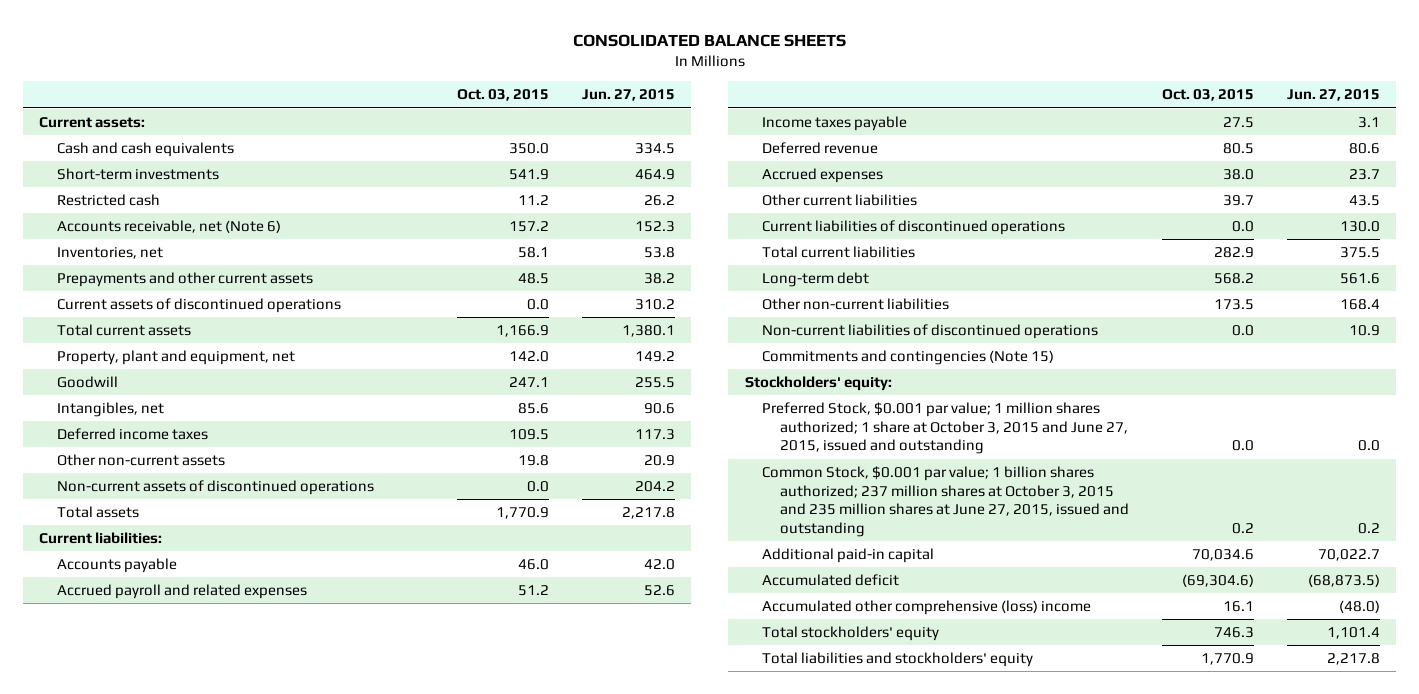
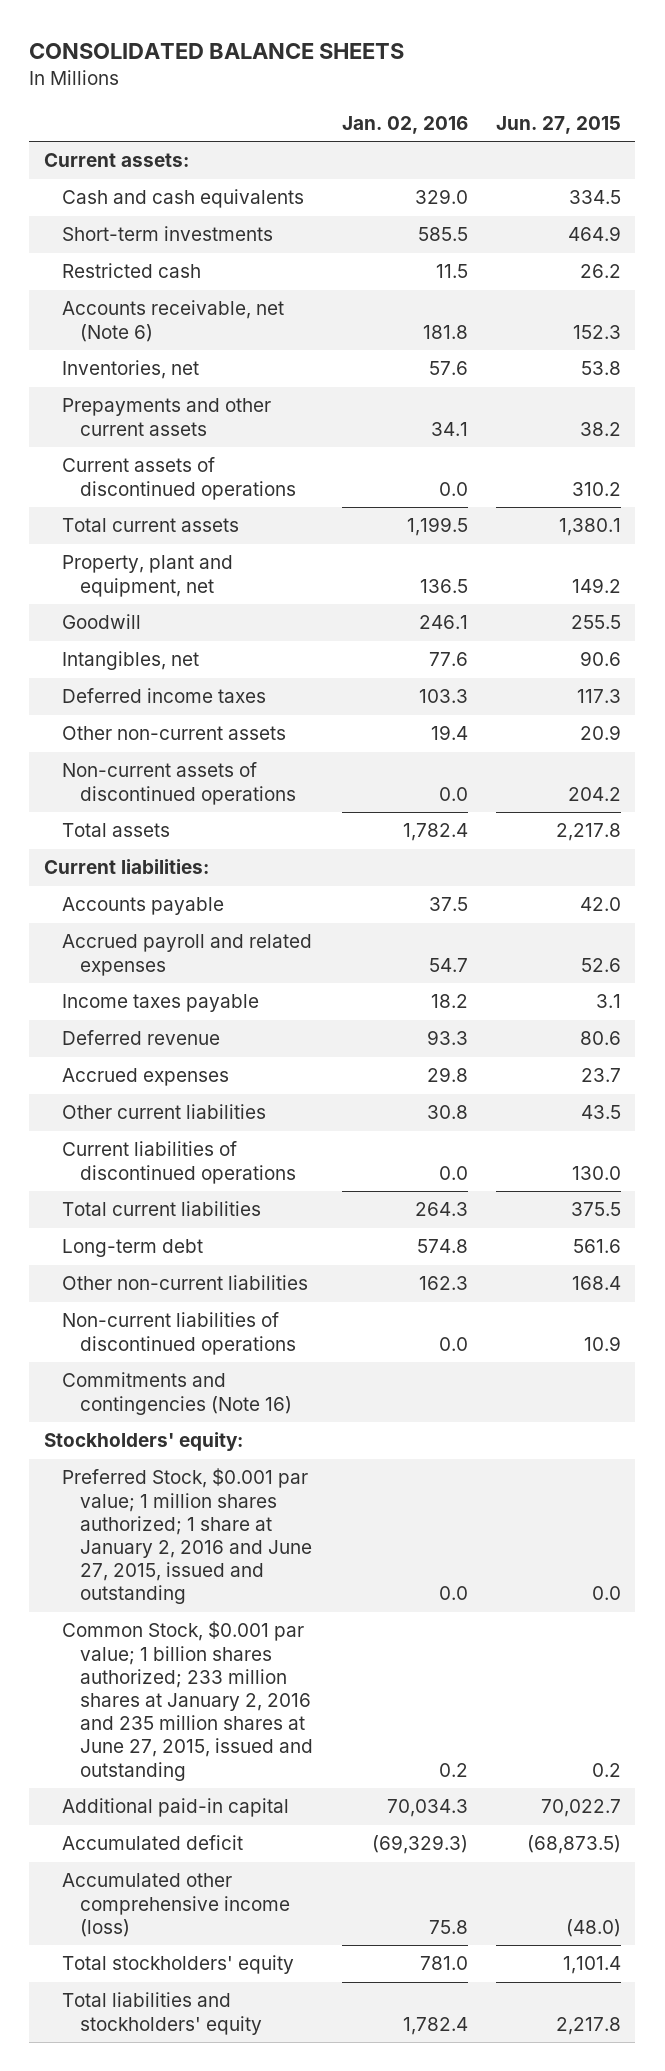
- | Oct. 03, 2015 | Jun. 27, 2015
+ | Jan. 02, 2016 | Jun. 27, 2015
- Commitments and contingencies (Note 15)
+ Commitments and contingencies (Note 16)
- Preferred Stock, $0.001 par value; 1 million shares authorized; 1 share at October 3, 2015 and June 27, 2015, issued and outstanding | 0.0 | 0.0
- Common Stock, $0.001 par value; 1 billion shares authorized; 237 million shares at October 3, 2015 and 235 million shares at June 27, 2015, issued and outstanding | 0.2 | 0.2
+ Preferred Stock, $0.001 par value; 1 million shares authorized; 1 share at January 2, 2016 and June 27, 2015, issued and outstanding | 0.0 | 0.0
+ Common Stock, $0.001 par value; 1 billion shares authorized; 233 million shares at January 2, 2016 and 235 million shares at June 27, 2015, issued and outstanding | 0.2 | 0.2
- Accumulated other comprehensive (loss) income | 16.1 | (48.0)
+ Accumulated other comprehensive income (loss) | 75.8 | (48.0)

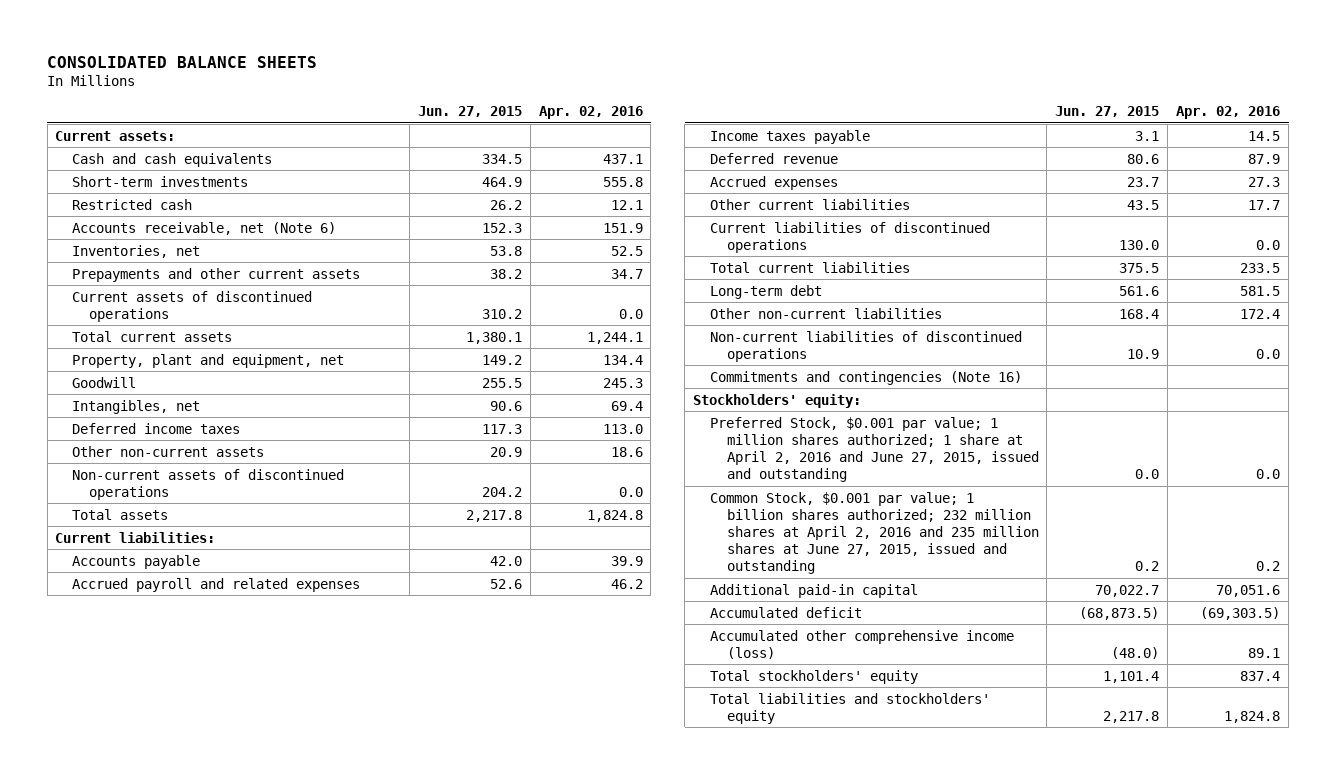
- | Jan. 02, 2016 | Jun. 27, 2015
+ | Jun. 27, 2015 | Apr. 02, 2016
- Preferred Stock, $0.001 par value; 1 million shares authorized; 1 share at January 2, 2016 and June 27, 2015, issued and outstanding | 0.0 | 0.0
- Common Stock, $0.001 par value; 1 billion shares authorized; 233 million shares at January 2, 2016 and 235 million shares at June 27, 2015, issued and outstanding | 0.2 | 0.2
+ Preferred Stock, $0.001 par value; 1 million shares authorized; 1 share at April 2, 2016 and June 27, 2015, issued and outstanding | 0.0 | 0.0
+ Common Stock, $0.001 par value; 1 billion shares authorized; 232 million shares at April 2, 2016 and 235 million shares at June 27, 2015, issued and outstanding | 0.2 | 0.2

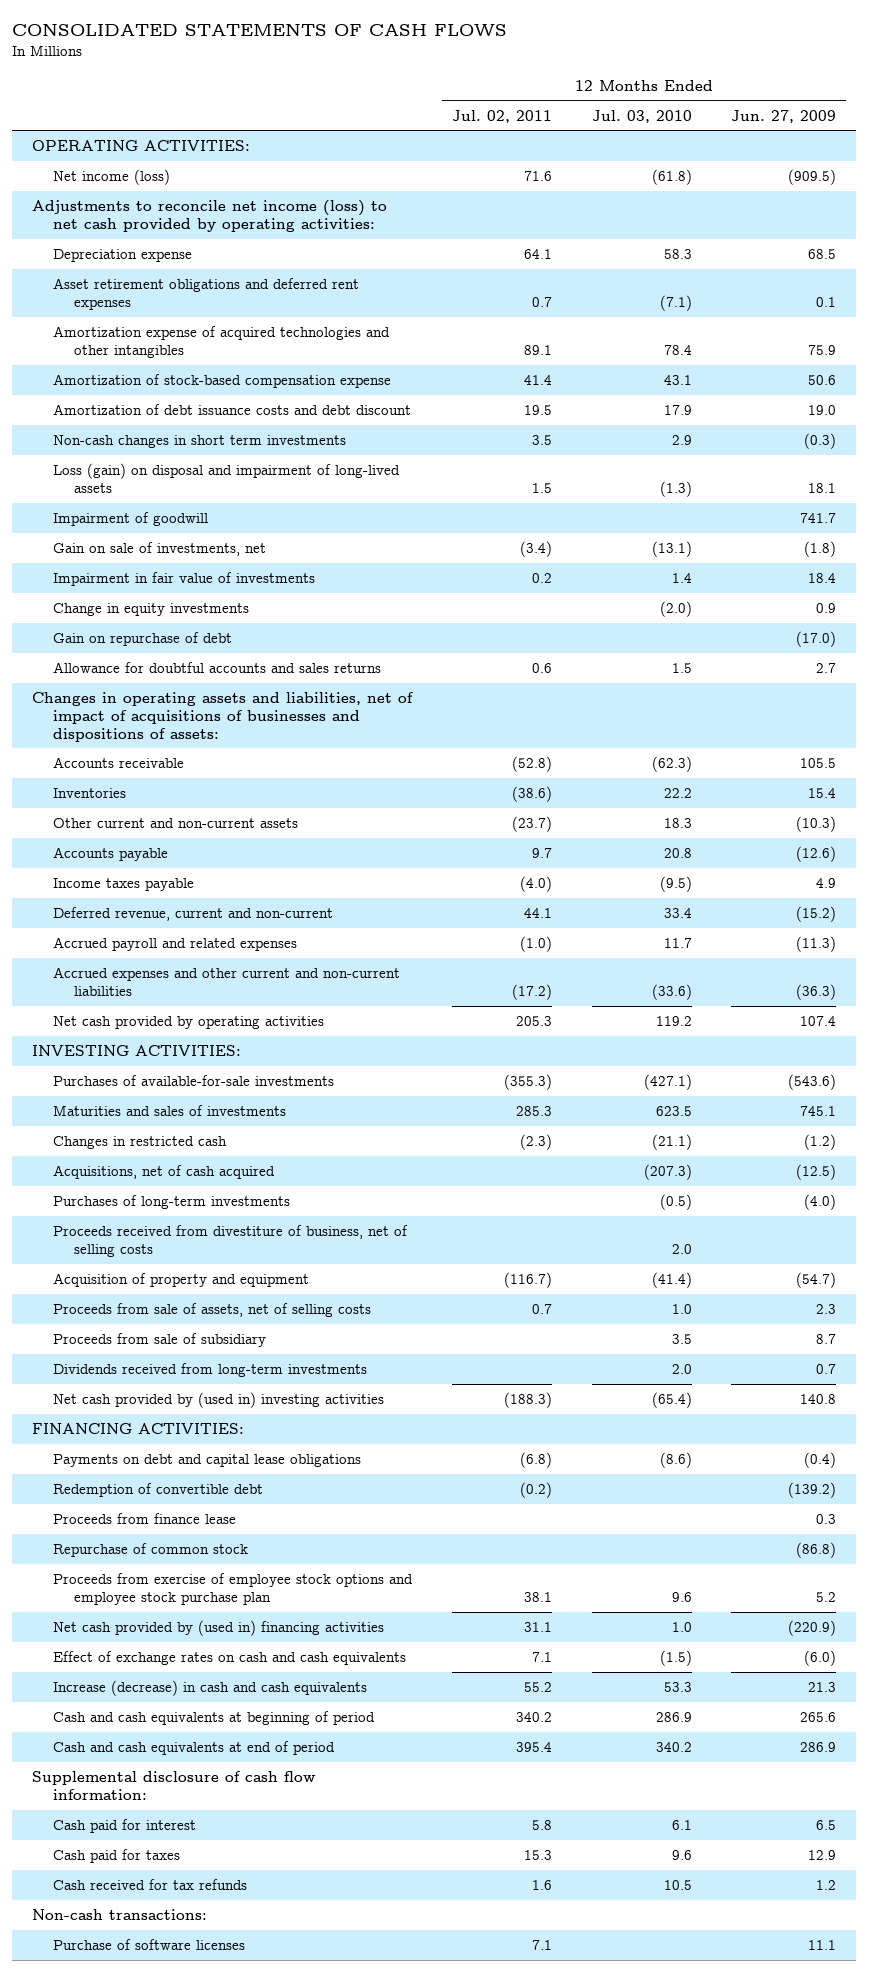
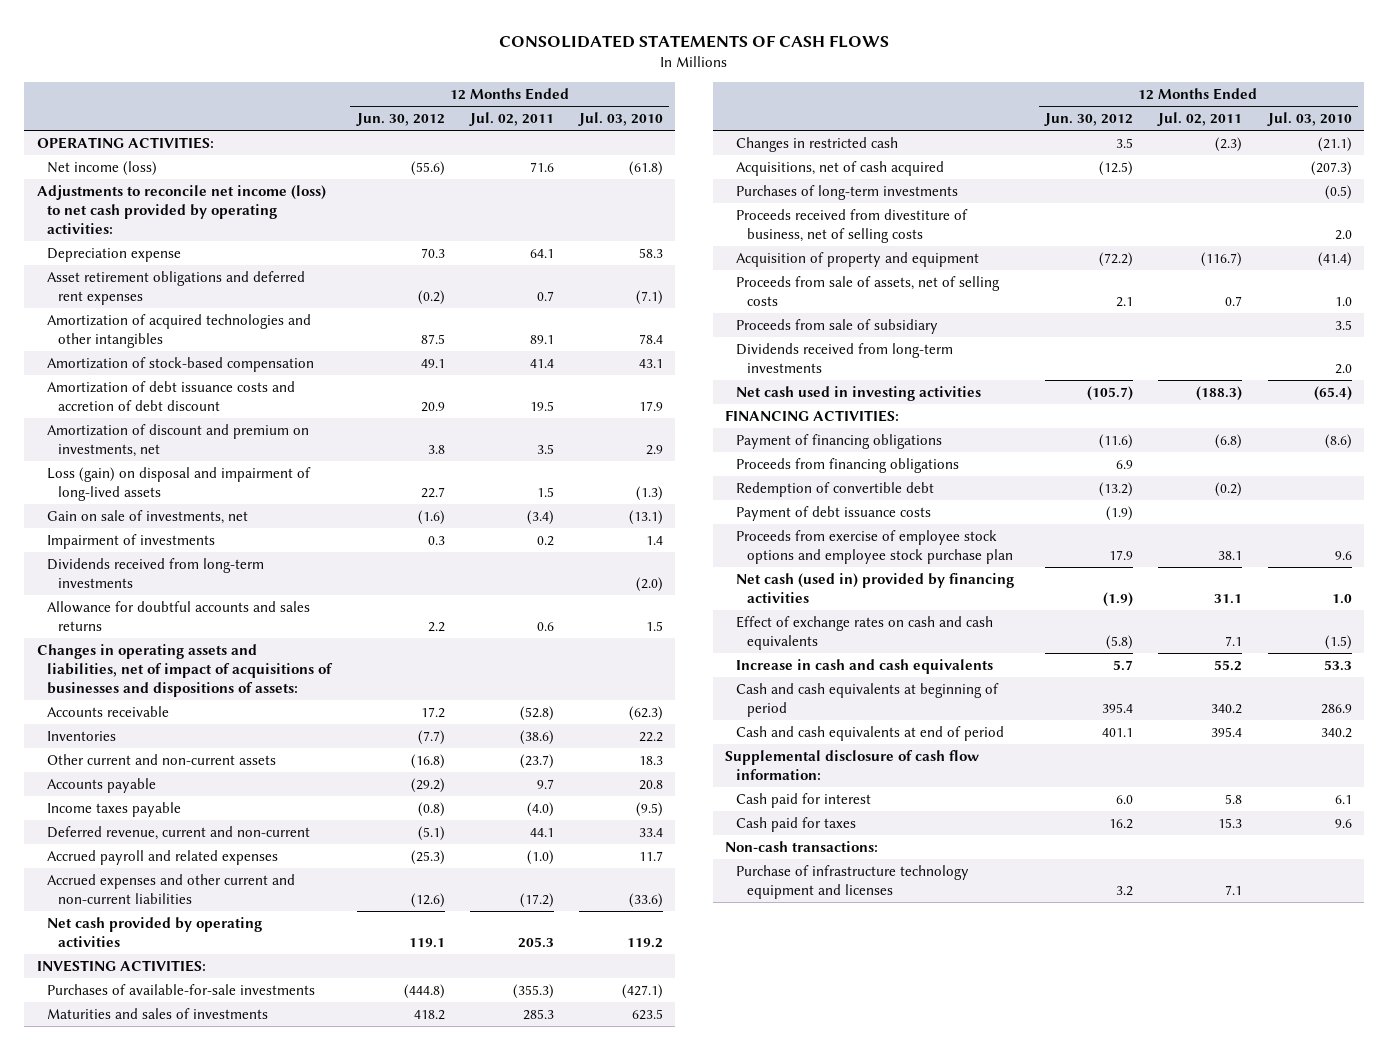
- | 12 Months Ended Jul. 02, 2011 | 12 Months Ended Jul. 03, 2010 | 12 Months Ended Jun. 27, 2009
+ | 12 Months Ended Jun. 30, 2012 | 12 Months Ended Jul. 02, 2011 | 12 Months Ended Jul. 03, 2010
- Amortization expense of acquired technologies and other intangibles | 89.1 | 78.4 | 75.9
- Amortization of stock-based compensation expense | 41.4 | 43.1 | 50.6
- Amortization of debt issuance costs and debt discount | 19.5 | 17.9 | 19.0
- Non-cash changes in short term investments | 3.5 | 2.9 | (0.3)
+ Amortization of acquired technologies and other intangibles | 87.5 | 89.1 | 78.4
+ Amortization of stock-based compensation | 49.1 | 41.4 | 43.1
+ Amortization of debt issuance costs and accretion of debt discount | 20.9 | 19.5 | 17.9
+ Amortization of discount and premium on investments, net | 3.8 | 3.5 | 2.9
- Impairment of goodwill | | | 741.7
- Impairment in fair value of investments | 0.2 | 1.4 | 18.4
- Change in equity investments | | (2.0) | 0.9
- Gain on repurchase of debt | | | (17.0)
+ Impairment of investments | 0.3 | 0.2 | 1.4
+ Dividends received from long-term investments | | | (2.0)
- Net cash provided by (used in) investing activities | (188.3) | (65.4) | 140.8
+ Net cash used in investing activities | (105.7) | (188.3) | (65.4)
- Payments on debt and capital lease obligations | (6.8) | (8.6) | (0.4)
+ Payment of financing obligations | (11.6) | (6.8) | (8.6)
+ Proceeds from financing obligations | 6.9 | |
- Proceeds from finance lease | | | 0.3
- Repurchase of common stock | | | (86.8)
+ Payment of debt issuance costs | (1.9) | |
- Net cash provided by (used in) financing activities | 31.1 | 1.0 | (220.9)
+ Net cash (used in) provided by financing activities | (1.9) | 31.1 | 1.0
- Increase (decrease) in cash and cash equivalents | 55.2 | 53.3 | 21.3
+ Increase in cash and cash equivalents | 5.7 | 55.2 | 53.3
- Cash received for tax refunds | 1.6 | 10.5 | 1.2
- Purchase of software licenses | 7.1 | | 11.1
+ Purchase of infrastructure technology equipment and licenses | 3.2 | 7.1 |

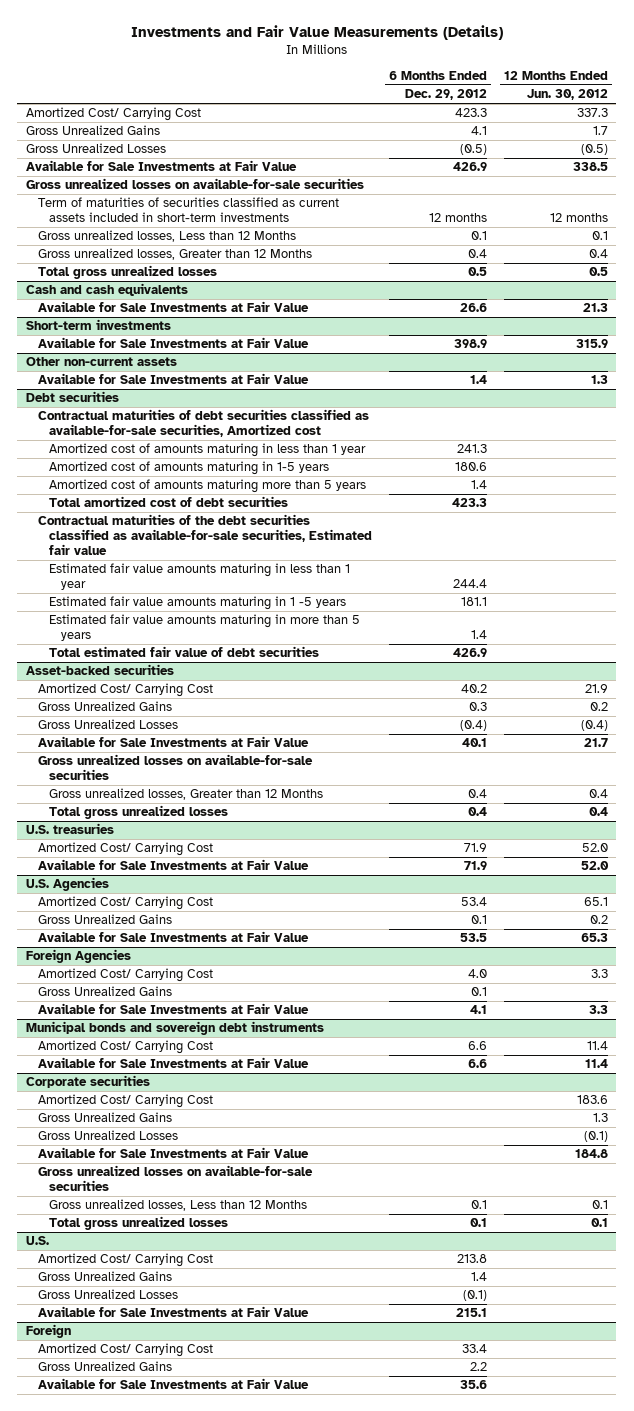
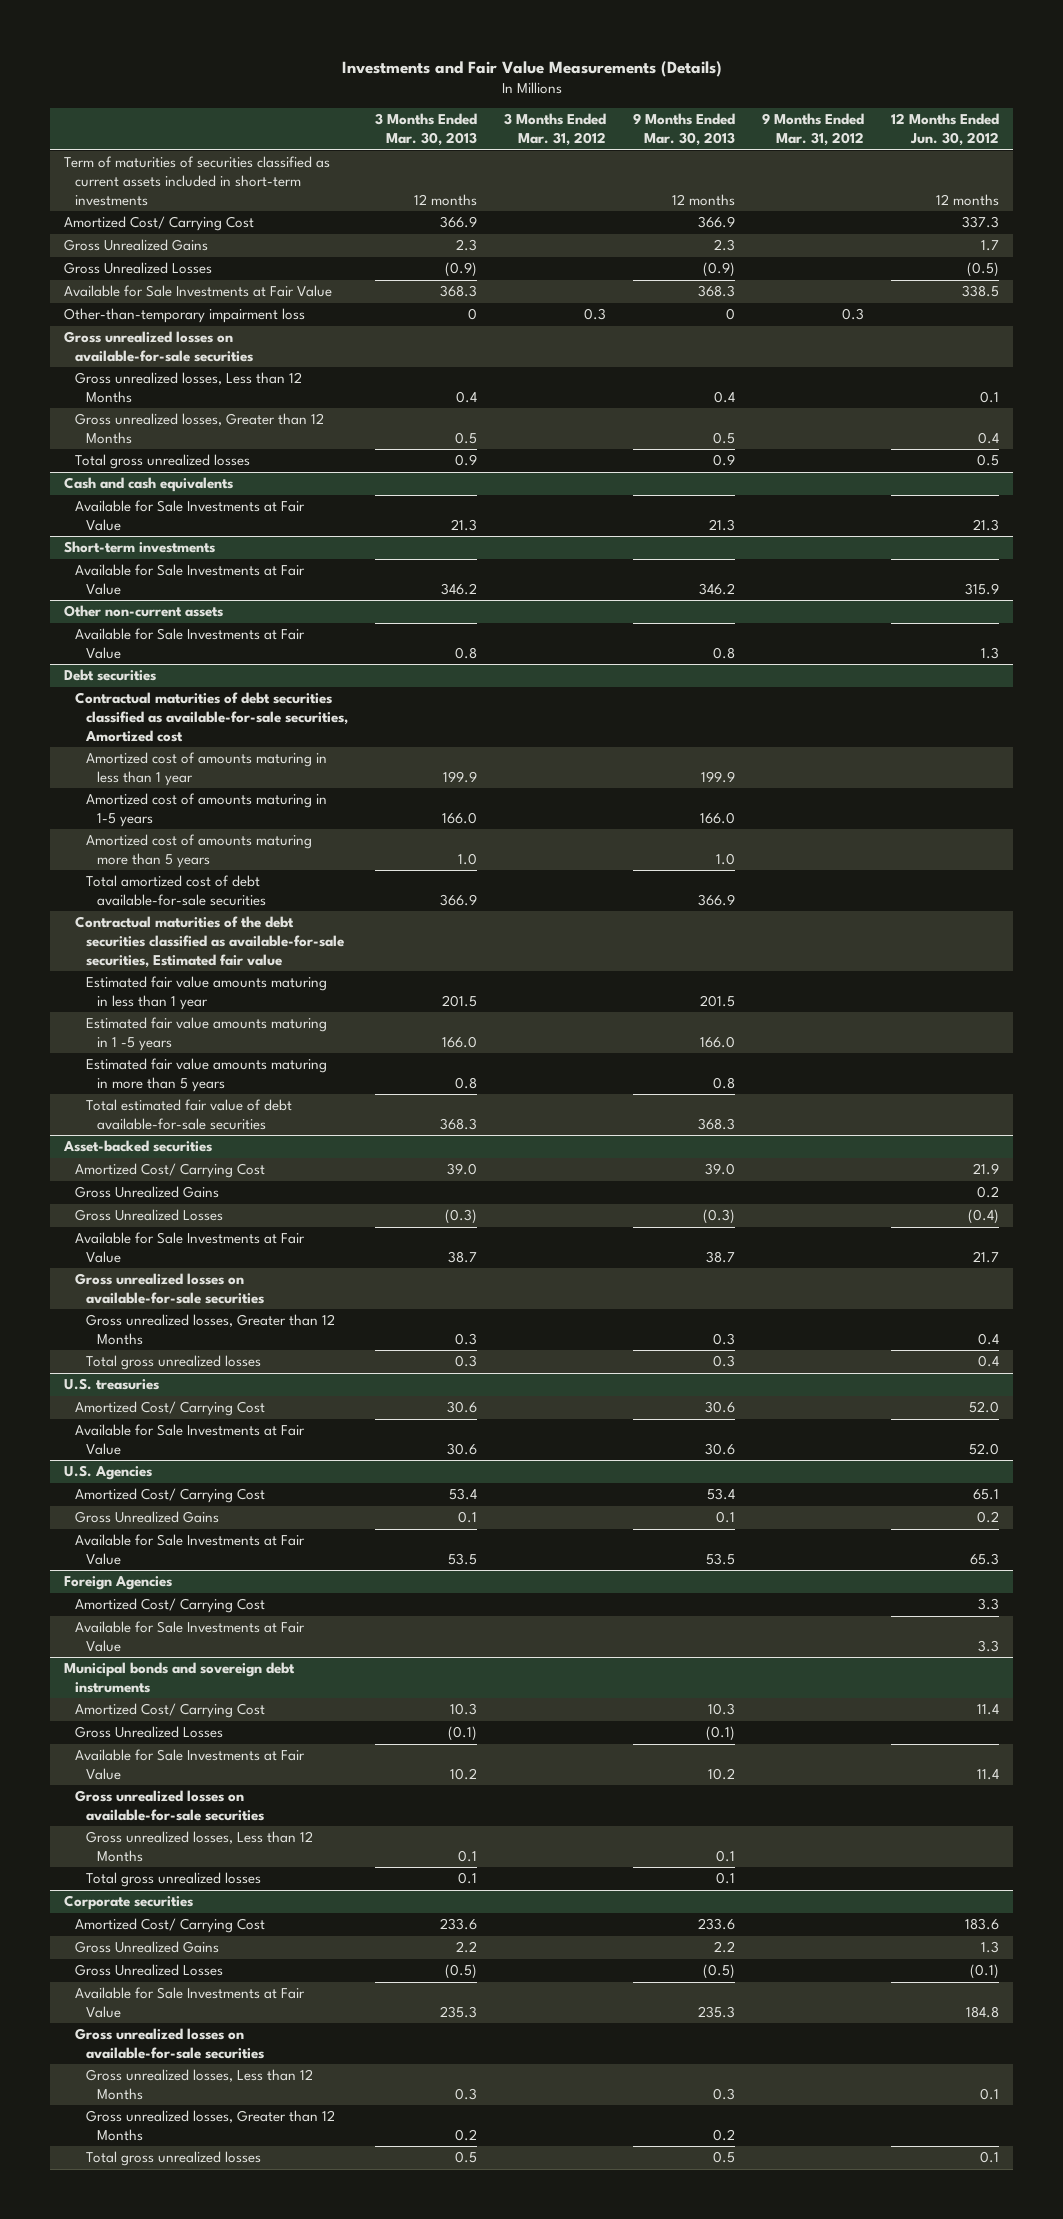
- | 6 Months Ended Dec. 29, 2012 | 12 Months Ended Jun. 30, 2012
+ | 3 Months Ended Mar. 30, 2013 | 3 Months Ended Mar. 31, 2012 | 9 Months Ended Mar. 30, 2013 | 9 Months Ended Mar. 31, 2012 | 12 Months Ended Jun. 30, 2012
moved up: Term of maturities of securities classified as current assets included in short-term investments | 12 months | | 12 months | | 12 months
+ Other-than-temporary impairment loss | 0 | 0.3 | 0 | 0.3 |
@ Debt securities
- Total amortized cost of debt securities | 423.3 |
+ Total amortized cost of debt available-for-sale securities | 366.9 | | 366.9 | |
- Total estimated fair value of debt securities | 426.9 |
+ Total estimated fair value of debt available-for-sale securities | 368.3 | | 368.3 | |
@ Foreign Agencies
- Gross Unrealized Gains | 0.1 |
@ Municipal bonds and sovereign debt instruments
+ Gross Unrealized Losses | (0.1) | | (0.1) | |
+ Gross unrealized losses on available-for-sale securities
+ Gross unrealized losses, Less than 12 Months | 0.1 | | 0.1 | |
+ Total gross unrealized losses | 0.1 | | 0.1 | |
@ Corporate securities
+ Gross unrealized losses, Greater than 12 Months | 0.2 | | 0.2 | |
- U.S.
- Amortized Cost/ Carrying Cost | 213.8 |
- Gross Unrealized Gains | 1.4 |
- Gross Unrealized Losses | (0.1) |
- Available for Sale Investments at Fair Value | 215.1 |
- Foreign
- Amortized Cost/ Carrying Cost | 33.4 |
- Gross Unrealized Gains | 2.2 |
- Available for Sale Investments at Fair Value | 35.6 |

